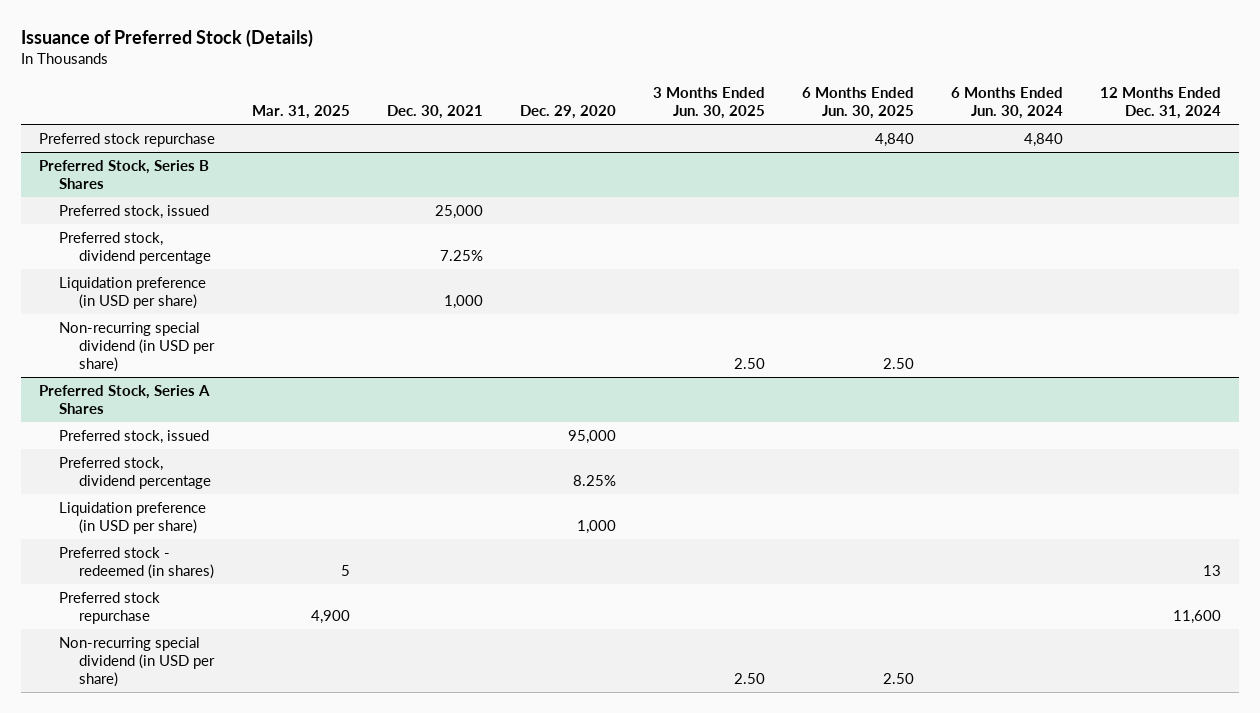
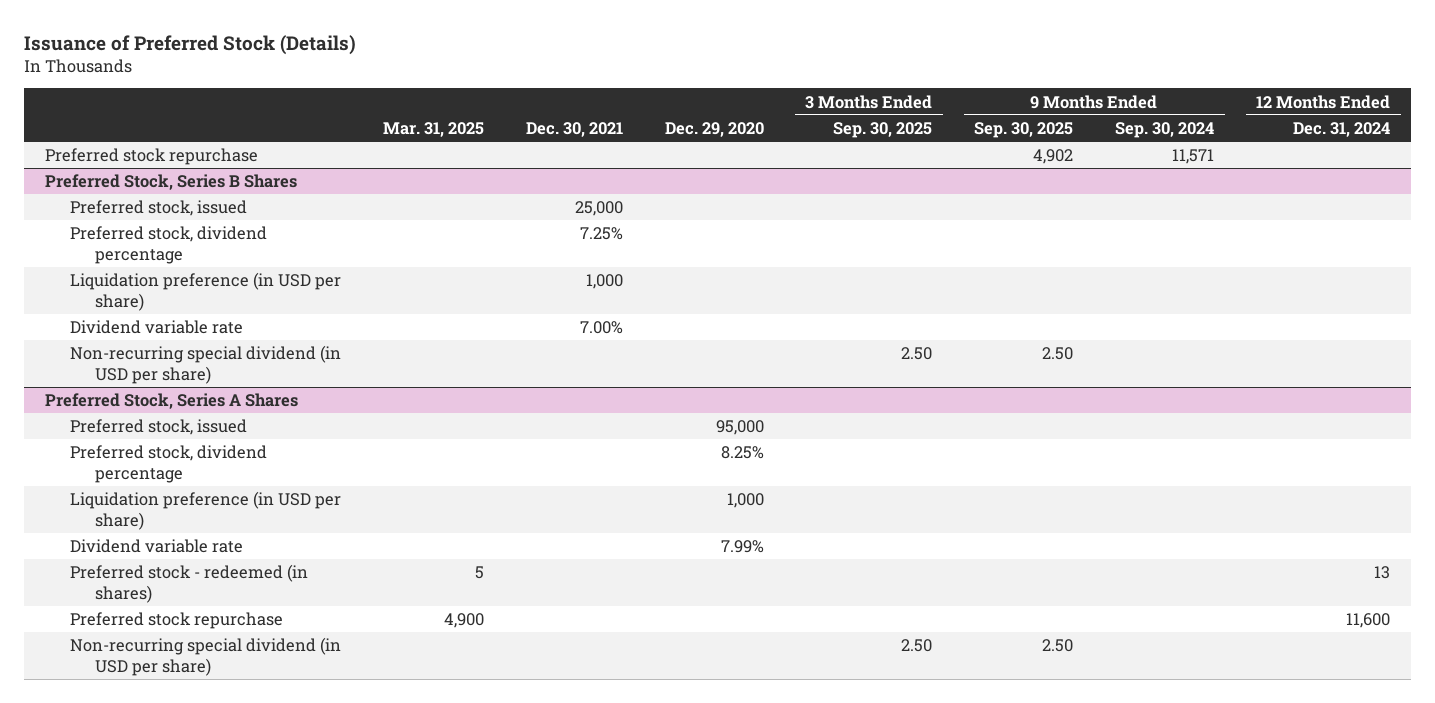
- | Mar. 31, 2025 | Dec. 30, 2021 | Dec. 29, 2020 | 3 Months Ended Jun. 30, 2025 | 6 Months Ended Jun. 30, 2025 | 6 Months Ended Jun. 30, 2024 | 12 Months Ended Dec. 31, 2024
+ | Mar. 31, 2025 | Dec. 30, 2021 | Dec. 29, 2020 | 3 Months Ended Sep. 30, 2025 | 9 Months Ended Sep. 30, 2025 | 9 Months Ended Sep. 30, 2024 | 12 Months Ended Dec. 31, 2024
@ Preferred Stock, Series B Shares
+ Dividend variable rate | | 7.00% | | | | |
@ Preferred Stock, Series A Shares
+ Dividend variable rate | | | 7.99% | | | |

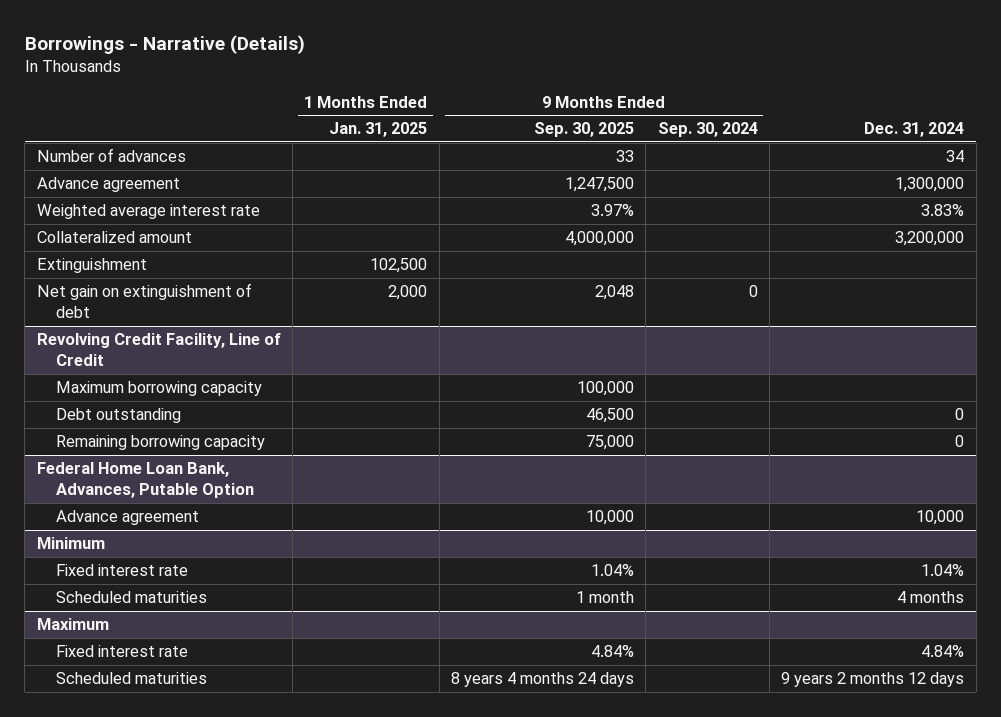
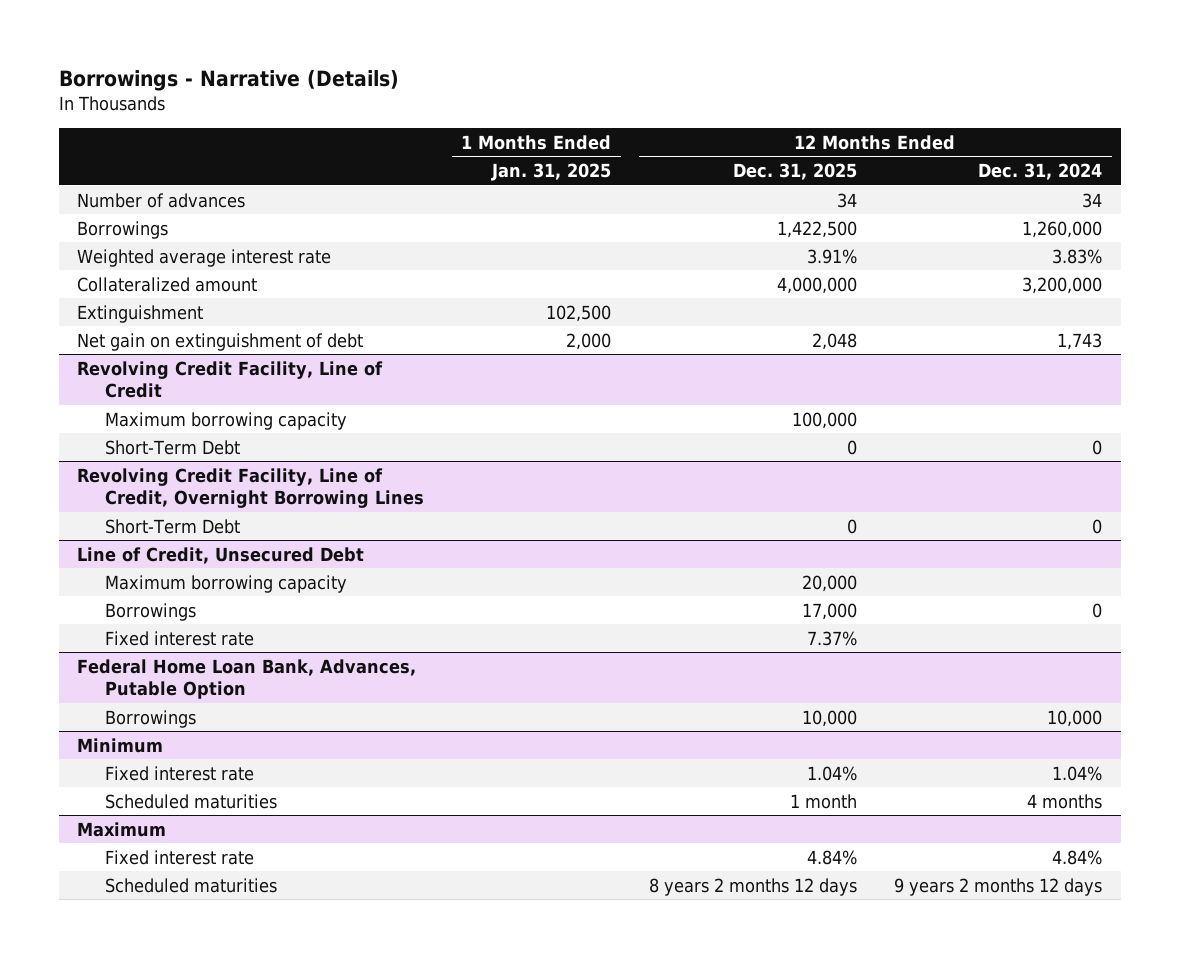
- | 1 Months Ended Jan. 31, 2025 | 9 Months Ended Sep. 30, 2025 | 9 Months Ended Sep. 30, 2024 | Dec. 31, 2024
+ | 1 Months Ended Jan. 31, 2025 | 12 Months Ended Dec. 31, 2025 | 12 Months Ended Dec. 31, 2024
- Advance agreement | | 1,247,500 | | 1,300,000
+ Borrowings | | 1,422,500 | 1,260,000
@ Revolving Credit Facility, Line of Credit
- Debt outstanding | | 46,500 | | 0
- Remaining borrowing capacity | | 75,000 | | 0
+ Short-Term Debt | | 0 | 0
+ Revolving Credit Facility, Line of Credit, Overnight Borrowing Lines
+ Short-Term Debt | | 0 | 0
+ Line of Credit, Unsecured Debt
+ Maximum borrowing capacity | | 20,000 |
+ Borrowings | | 17,000 | 0
+ Fixed interest rate | | 7.37% |
@ Federal Home Loan Bank, Advances, Putable Option
- Advance agreement | | 10,000 | | 10,000
+ Borrowings | | 10,000 | 10,000

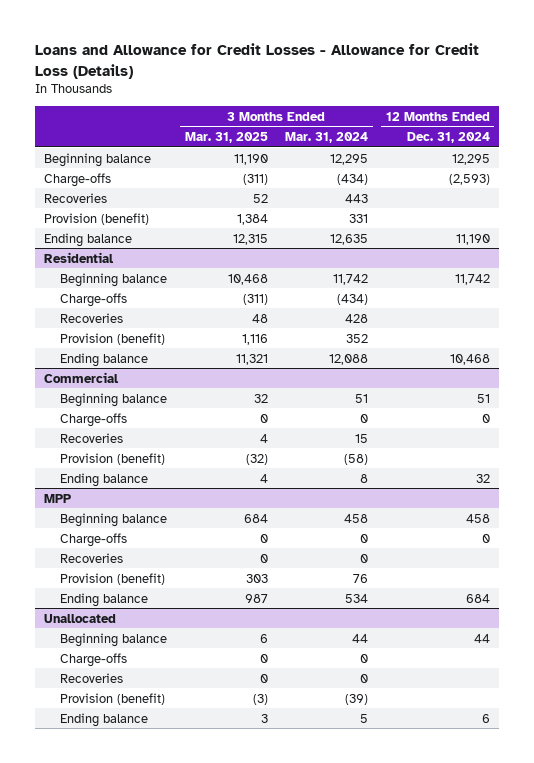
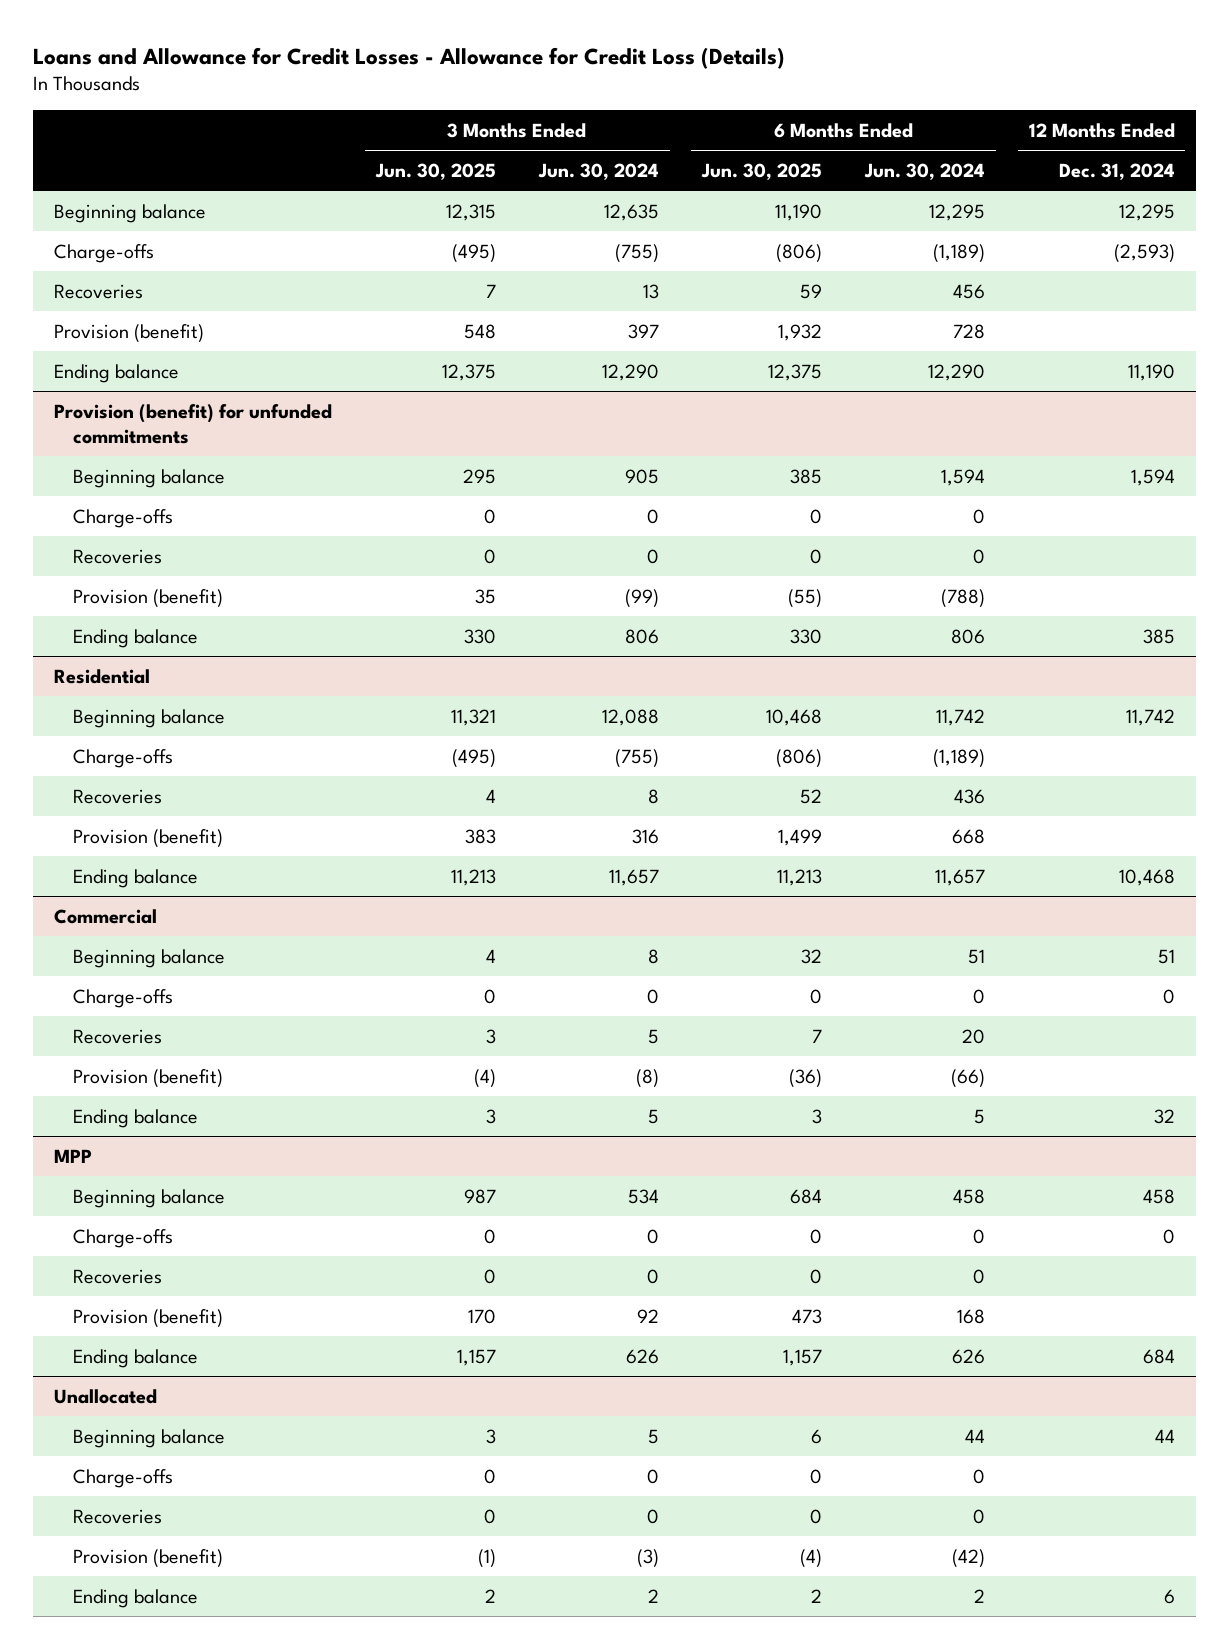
- | 3 Months Ended Mar. 31, 2025 | 3 Months Ended Mar. 31, 2024 | 12 Months Ended Dec. 31, 2024
+ | 3 Months Ended Jun. 30, 2025 | 3 Months Ended Jun. 30, 2024 | 6 Months Ended Jun. 30, 2025 | 6 Months Ended Jun. 30, 2024 | 12 Months Ended Dec. 31, 2024
+ Provision (benefit) for unfunded commitments
+ Beginning balance | 295 | 905 | 385 | 1,594 | 1,594
+ Charge-offs | 0 | 0 | 0 | 0 |
+ Recoveries | 0 | 0 | 0 | 0 |
+ Provision (benefit) | 35 | (99) | (55) | (788) |
+ Ending balance | 330 | 806 | 330 | 806 | 385

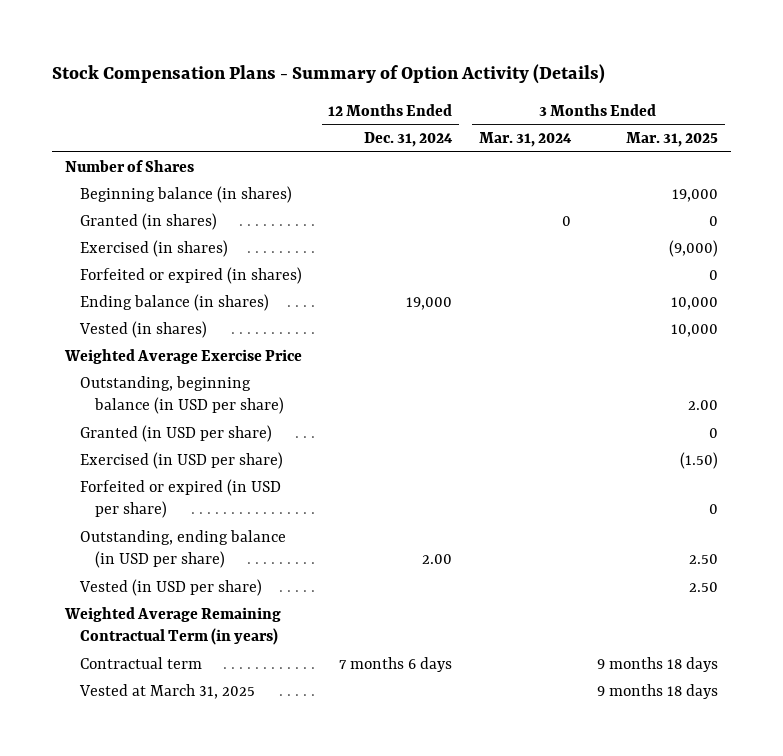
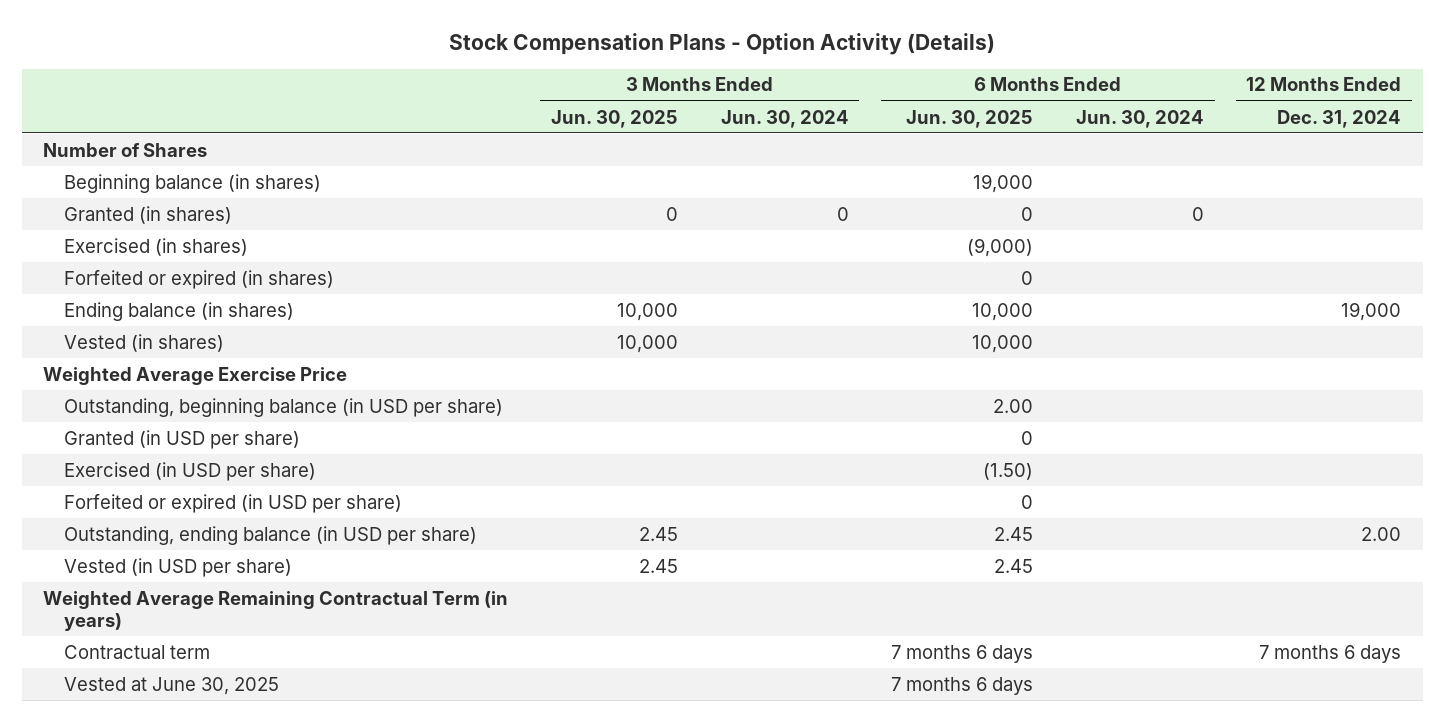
- Stock Compensation Plans - Summary of Option Activity (Details)
+ Stock Compensation Plans - Option Activity (Details)
- | 12 Months Ended Dec. 31, 2024 | 3 Months Ended Mar. 31, 2024 | 3 Months Ended Mar. 31, 2025
+ | 3 Months Ended Jun. 30, 2025 | 3 Months Ended Jun. 30, 2024 | 6 Months Ended Jun. 30, 2025 | 6 Months Ended Jun. 30, 2024 | 12 Months Ended Dec. 31, 2024
- Vested at March 31, 2025 | | | 9 months 18 days
+ Vested at June 30, 2025 | | | 7 months 6 days | |

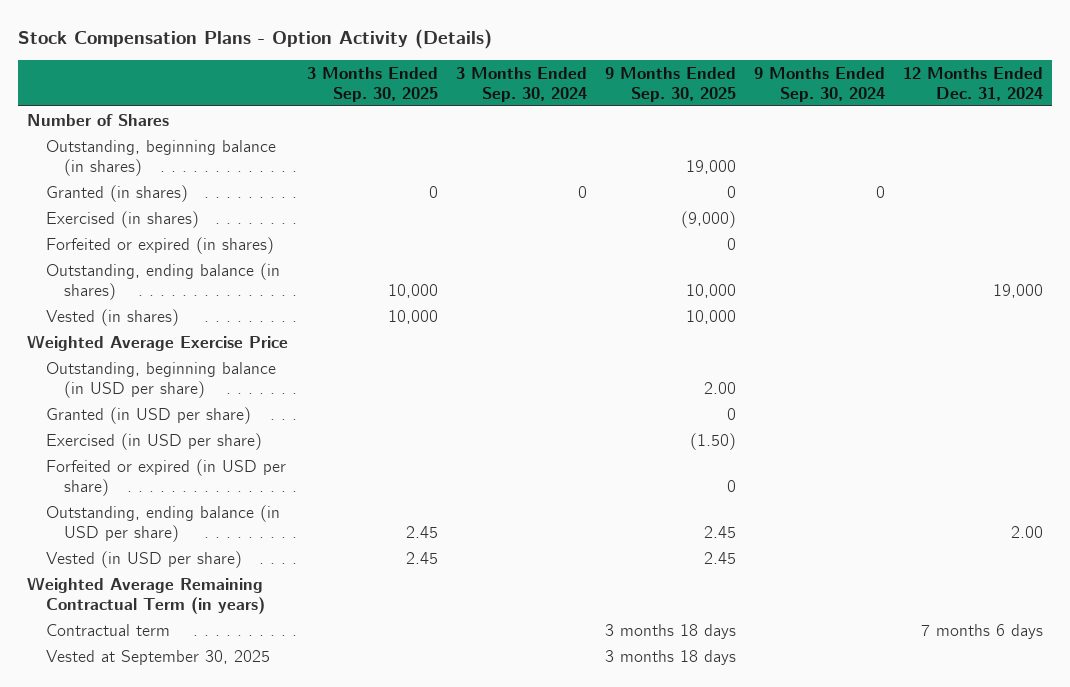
- | 3 Months Ended Jun. 30, 2025 | 3 Months Ended Jun. 30, 2024 | 6 Months Ended Jun. 30, 2025 | 6 Months Ended Jun. 30, 2024 | 12 Months Ended Dec. 31, 2024
+ | 3 Months Ended Sep. 30, 2025 | 3 Months Ended Sep. 30, 2024 | 9 Months Ended Sep. 30, 2025 | 9 Months Ended Sep. 30, 2024 | 12 Months Ended Dec. 31, 2024
- Beginning balance (in shares) | | | 19,000 | |
+ Outstanding, beginning balance (in shares) | | | 19,000 | |
- Ending balance (in shares) | 10,000 | | 10,000 | | 19,000
+ Outstanding, ending balance (in shares) | 10,000 | | 10,000 | | 19,000
- Vested at June 30, 2025 | | | 7 months 6 days | |
+ Vested at September 30, 2025 | | | 3 months 18 days | |

